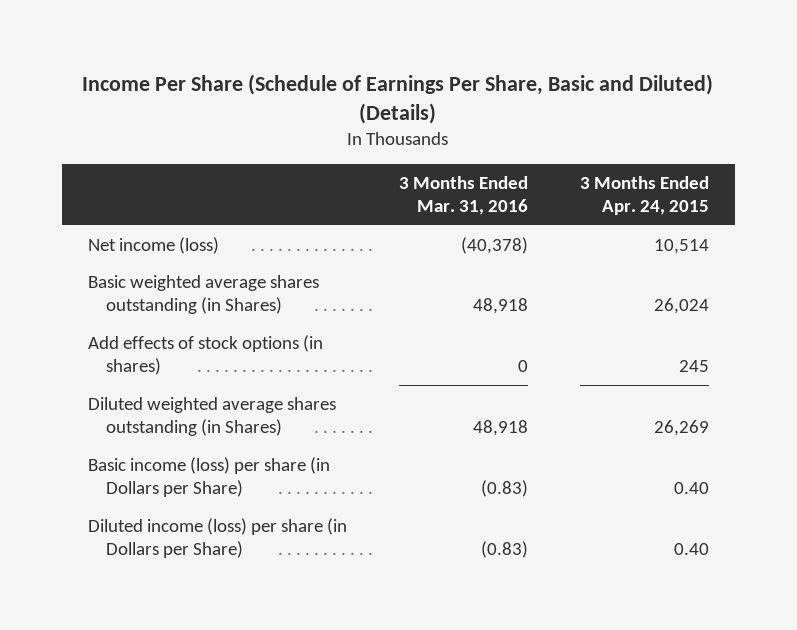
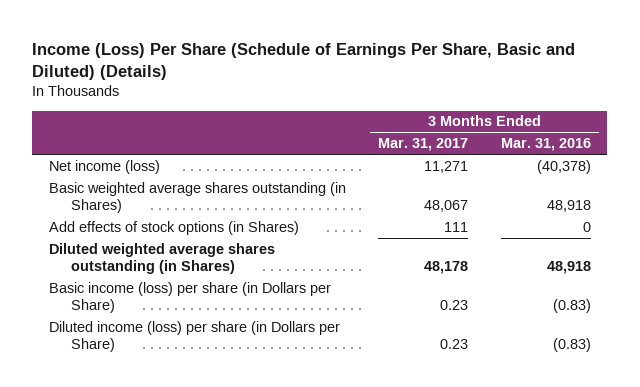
- Income Per Share (Schedule of Earnings Per Share, Basic and Diluted) (Details)
+ Income (Loss) Per Share (Schedule of Earnings Per Share, Basic and Diluted) (Details)
- | 3 Months Ended Mar. 31, 2016 | 3 Months Ended Apr. 24, 2015
+ | 3 Months Ended Mar. 31, 2017 | 3 Months Ended Mar. 31, 2016
- Add effects of stock options (in shares) | 0 | 245
+ Add effects of stock options (in Shares) | 111 | 0

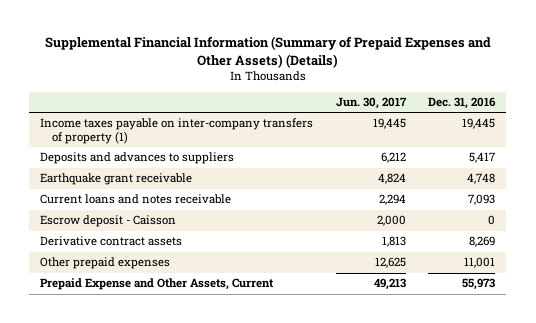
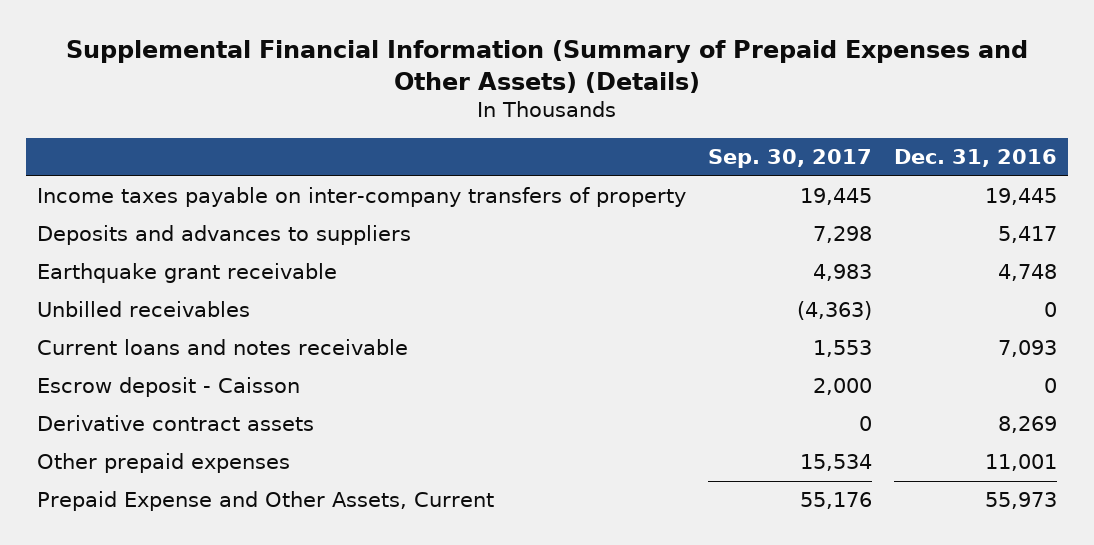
- | Jun. 30, 2017 | Dec. 31, 2016
+ | Sep. 30, 2017 | Dec. 31, 2016
- Income taxes payable on inter-company transfers of property (1) | 19,445 | 19,445
+ Income taxes payable on inter-company transfers of property | 19,445 | 19,445
+ Unbilled receivables | (4,363) | 0

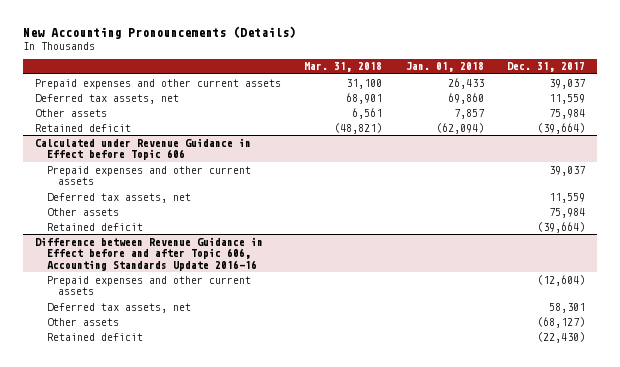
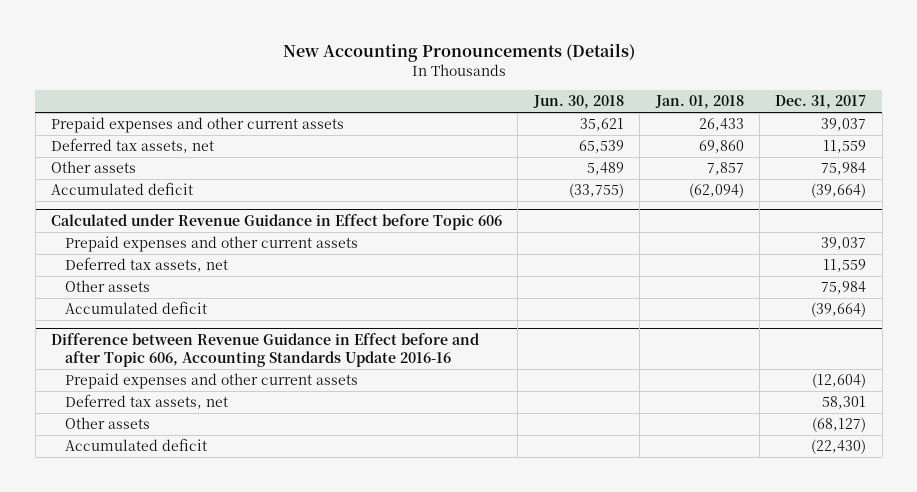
- | Mar. 31, 2018 | Jan. 01, 2018 | Dec. 31, 2017
+ | Jun. 30, 2018 | Jan. 01, 2018 | Dec. 31, 2017
- Retained deficit | (48,821) | (62,094) | (39,664)
+ Accumulated deficit | (33,755) | (62,094) | (39,664)
@ Calculated under Revenue Guidance in Effect before Topic 606
- Retained deficit | | | (39,664)
+ Accumulated deficit | | | (39,664)
@ Difference between Revenue Guidance in Effect before and after Topic 606, Accounting Standards Update 2016-16
- Retained deficit | | | (22,430)
+ Accumulated deficit | | | (22,430)

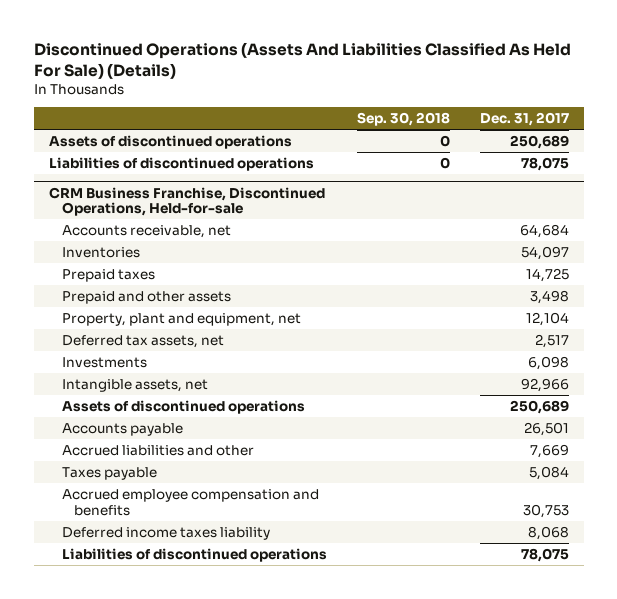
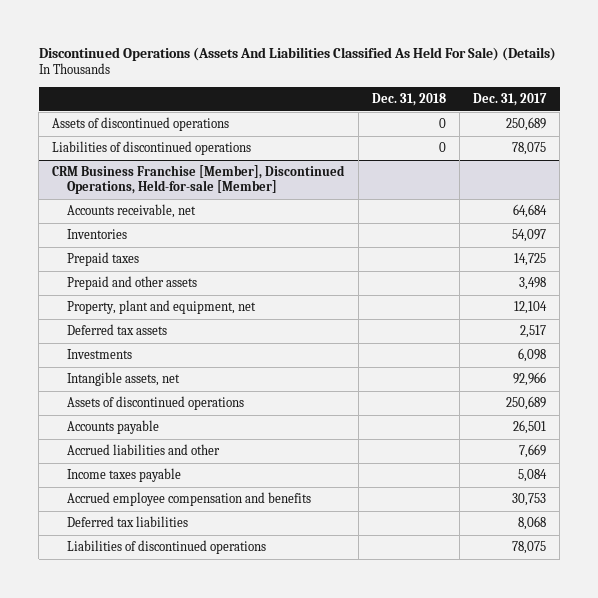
- | Sep. 30, 2018 | Dec. 31, 2017
+ | Dec. 31, 2018 | Dec. 31, 2017
- CRM Business Franchise, Discontinued Operations, Held-for-sale
+ CRM Business Franchise [Member], Discontinued Operations, Held-for-sale [Member]
- Deferred tax assets, net | | 2,517
+ Deferred tax assets | | 2,517
- Taxes payable | | 5,084
+ Income taxes payable | | 5,084
- Deferred income taxes liability | | 8,068
+ Deferred tax liabilities | | 8,068

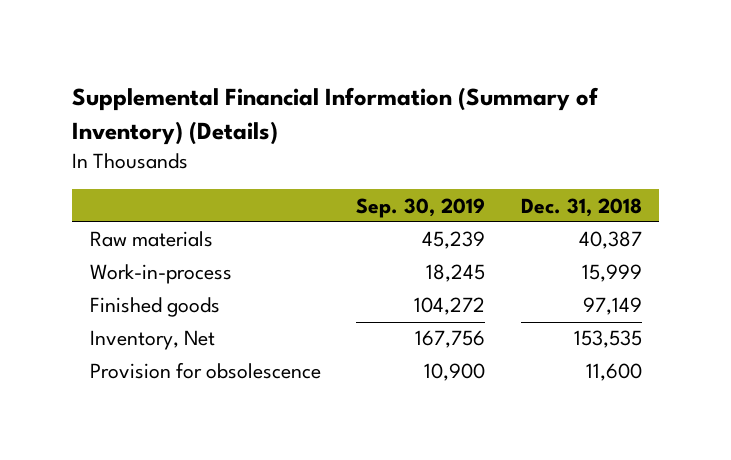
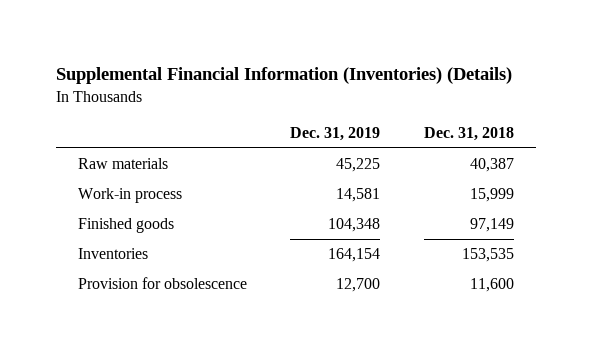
- Supplemental Financial Information (Summary of Inventory) (Details)
+ Supplemental Financial Information (Inventories) (Details)
- | Sep. 30, 2019 | Dec. 31, 2018
+ | Dec. 31, 2019 | Dec. 31, 2018
- Work-in-process | 18,245 | 15,999
+ Work-in process | 14,581 | 15,999
- Inventory, Net | 167,756 | 153,535
+ Inventories | 164,154 | 153,535

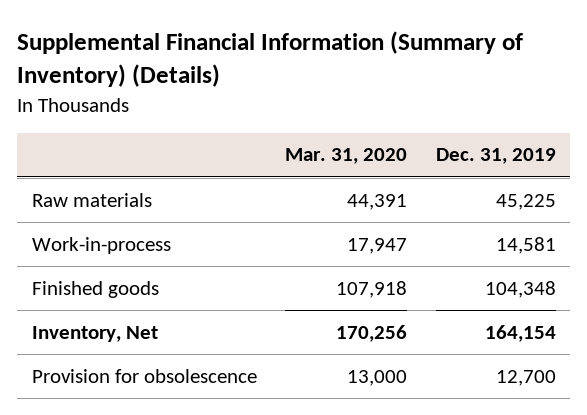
- Supplemental Financial Information (Inventories) (Details)
+ Supplemental Financial Information (Summary of Inventory) (Details)
- | Dec. 31, 2019 | Dec. 31, 2018
+ | Mar. 31, 2020 | Dec. 31, 2019
- Work-in process | 14,581 | 15,999
+ Work-in-process | 17,947 | 14,581
- Inventories | 164,154 | 153,535
+ Inventory, Net | 170,256 | 164,154

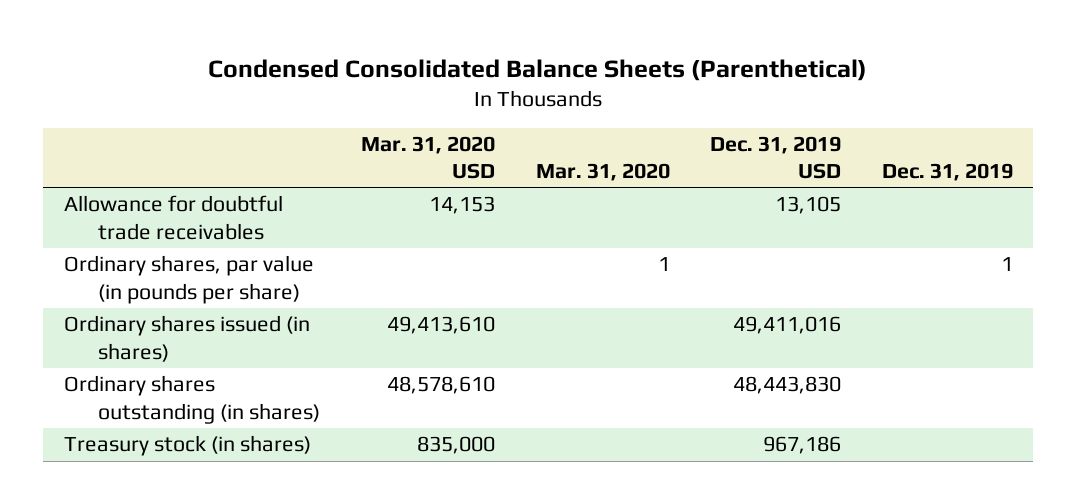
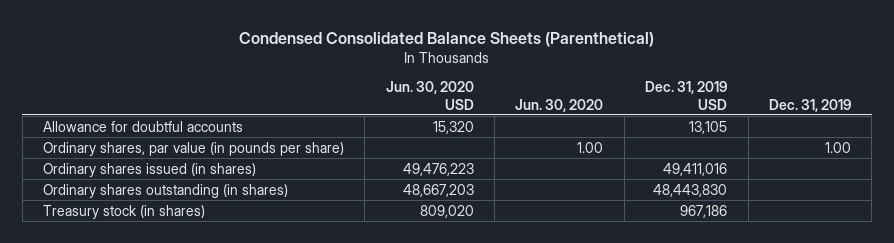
- | Mar. 31, 2020 USD | Mar. 31, 2020 | Dec. 31, 2019 USD | Dec. 31, 2019
+ | Jun. 30, 2020 USD | Jun. 30, 2020 | Dec. 31, 2019 USD | Dec. 31, 2019
- Allowance for doubtful trade receivables | 14,153 | | 13,105 |
- Ordinary shares, par value (in pounds per share) | | 1 | | 1
+ Allowance for doubtful accounts | 15,320 | | 13,105 |
+ Ordinary shares, par value (in pounds per share) | | 1.00 | | 1.00

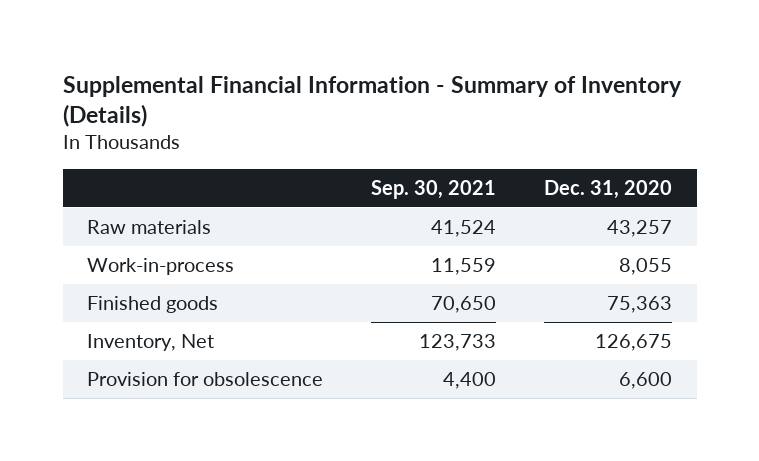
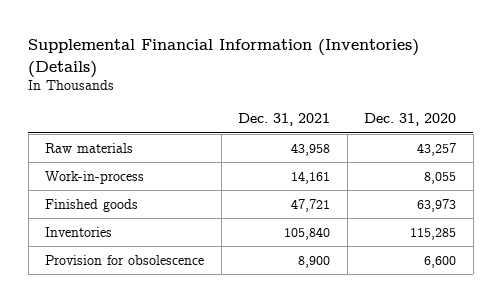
- Supplemental Financial Information - Summary of Inventory (Details)
+ Supplemental Financial Information (Inventories) (Details)
- | Sep. 30, 2021 | Dec. 31, 2020
+ | Dec. 31, 2021 | Dec. 31, 2020
- Finished goods | 70,650 | 75,363
- Inventory, Net | 123,733 | 126,675
+ Finished goods | 47,721 | 63,973
+ Inventories | 105,840 | 115,285

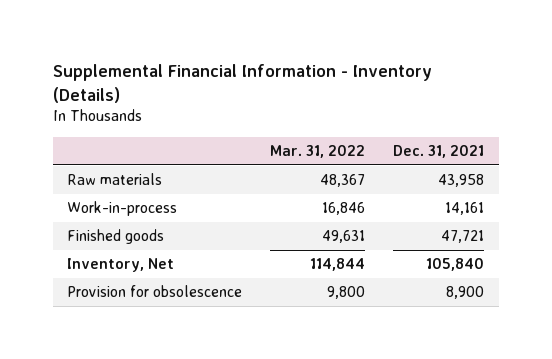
- Supplemental Financial Information (Inventories) (Details)
+ Supplemental Financial Information - Inventory (Details)
- | Dec. 31, 2021 | Dec. 31, 2020
+ | Mar. 31, 2022 | Dec. 31, 2021
- Inventories | 105,840 | 115,285
+ Inventory, Net | 114,844 | 105,840

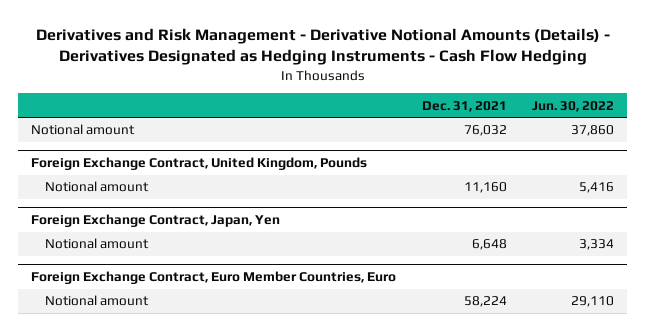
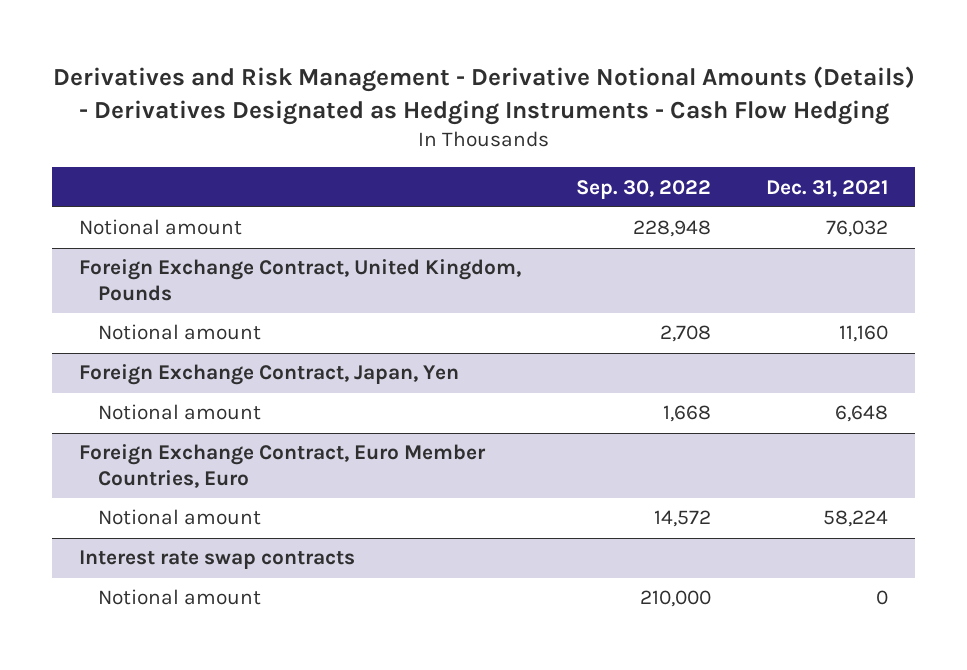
- | Dec. 31, 2021 | Jun. 30, 2022
+ | Sep. 30, 2022 | Dec. 31, 2021
+ Interest rate swap contracts
+ Notional amount | 210,000 | 0

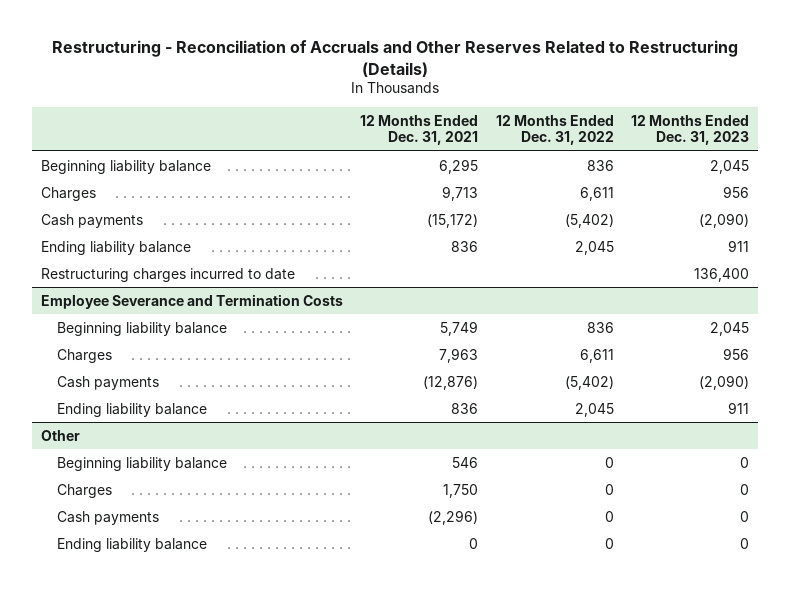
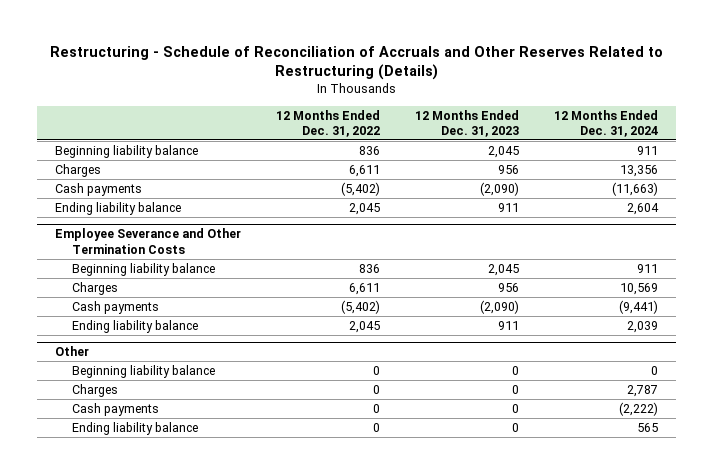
- Restructuring - Reconciliation of Accruals and Other Reserves Related to Restructuring (Details)
+ Restructuring - Schedule of Reconciliation of Accruals and Other Reserves Related to Restructuring (Details)
- | 12 Months Ended Dec. 31, 2021 | 12 Months Ended Dec. 31, 2022 | 12 Months Ended Dec. 31, 2023
+ | 12 Months Ended Dec. 31, 2022 | 12 Months Ended Dec. 31, 2023 | 12 Months Ended Dec. 31, 2024
- Restructuring charges incurred to date | | | 136,400
- Employee Severance and Termination Costs
+ Employee Severance and Other Termination Costs

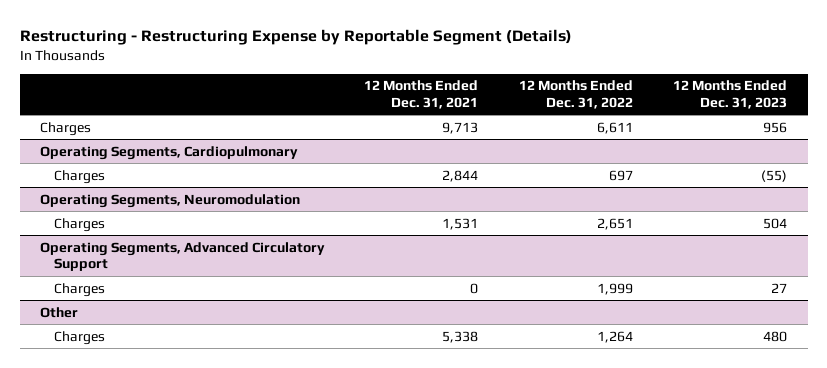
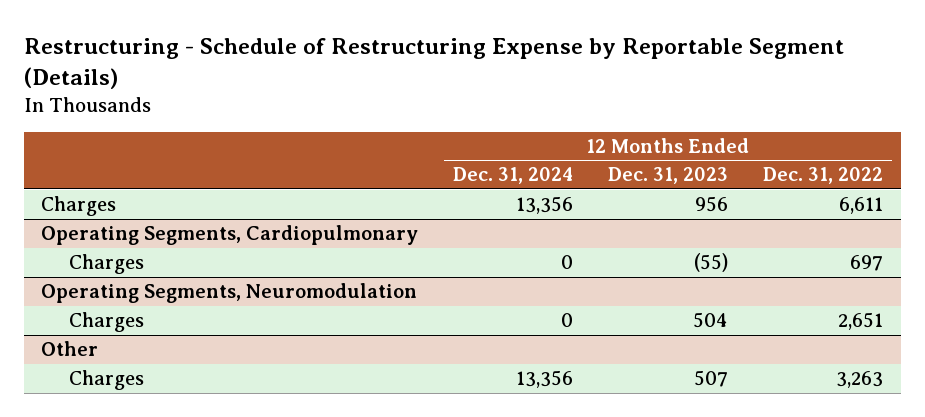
- Restructuring - Restructuring Expense by Reportable Segment (Details)
+ Restructuring - Schedule of Restructuring Expense by Reportable Segment (Details)
- | 12 Months Ended Dec. 31, 2021 | 12 Months Ended Dec. 31, 2022 | 12 Months Ended Dec. 31, 2023
+ | 12 Months Ended Dec. 31, 2024 | 12 Months Ended Dec. 31, 2023 | 12 Months Ended Dec. 31, 2022
- Operating Segments, Advanced Circulatory Support
- Charges | 0 | 1,999 | 27
@ Other
- Charges | 5,338 | 1,264 | 480
+ Charges | 13,356 | 507 | 3,263

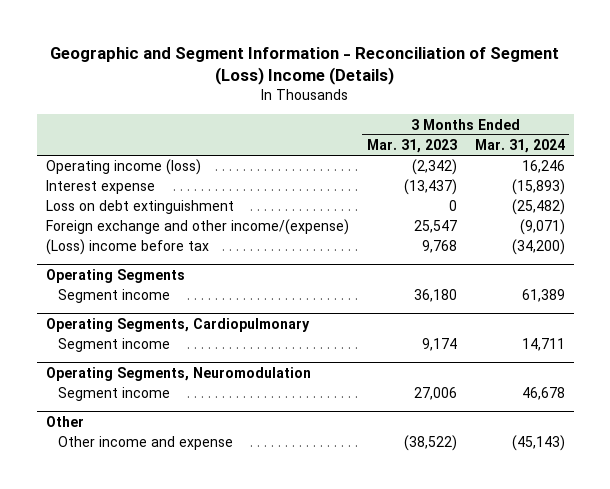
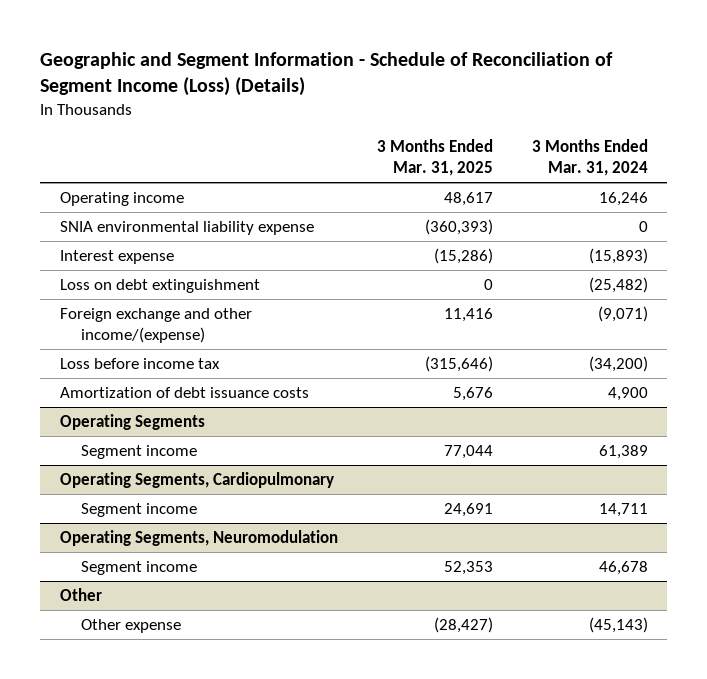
- Geographic and Segment Information - Reconciliation of Segment (Loss) Income (Details)
+ Geographic and Segment Information - Schedule of Reconciliation of Segment Income (Loss) (Details)
- | 3 Months Ended Mar. 31, 2023 | 3 Months Ended Mar. 31, 2024
+ | 3 Months Ended Mar. 31, 2025 | 3 Months Ended Mar. 31, 2024
- Operating income (loss) | (2,342) | 16,246
+ Operating income | 48,617 | 16,246
+ SNIA environmental liability expense | (360,393) | 0
- (Loss) income before tax | 9,768 | (34,200)
+ Loss before income tax | (315,646) | (34,200)
+ Amortization of debt issuance costs | 5,676 | 4,900
@ Other
- Other income and expense | (38,522) | (45,143)
+ Other expense | (28,427) | (45,143)

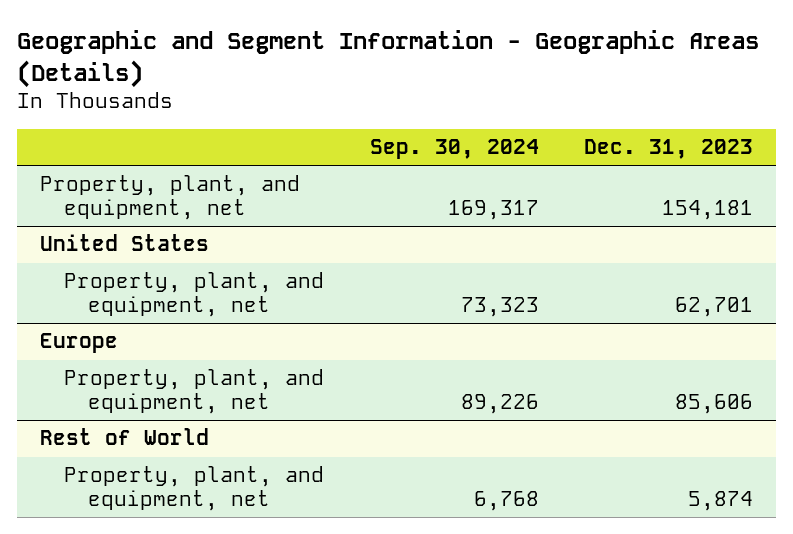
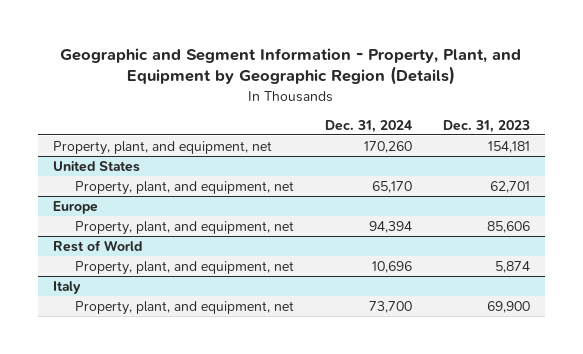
- Geographic and Segment Information - Geographic Areas (Details)
+ Geographic and Segment Information - Property, Plant, and Equipment by Geographic Region (Details)
- | Sep. 30, 2024 | Dec. 31, 2023
+ | Dec. 31, 2024 | Dec. 31, 2023
+ Italy
+ Property, plant, and equipment, net | 73,700 | 69,900

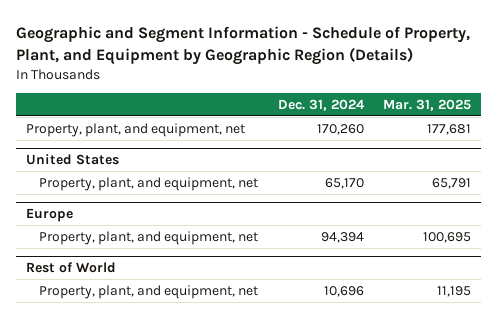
- Geographic and Segment Information - Property, Plant, and Equipment by Geographic Region (Details)
+ Geographic and Segment Information - Schedule of Property, Plant, and Equipment by Geographic Region (Details)
- | Dec. 31, 2024 | Dec. 31, 2023
+ | Dec. 31, 2024 | Mar. 31, 2025
- Italy
- Property, plant, and equipment, net | 73,700 | 69,900

